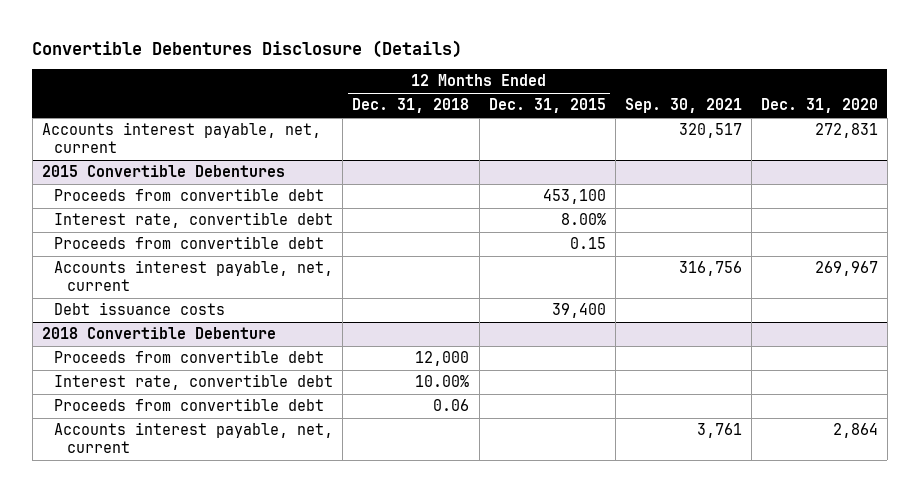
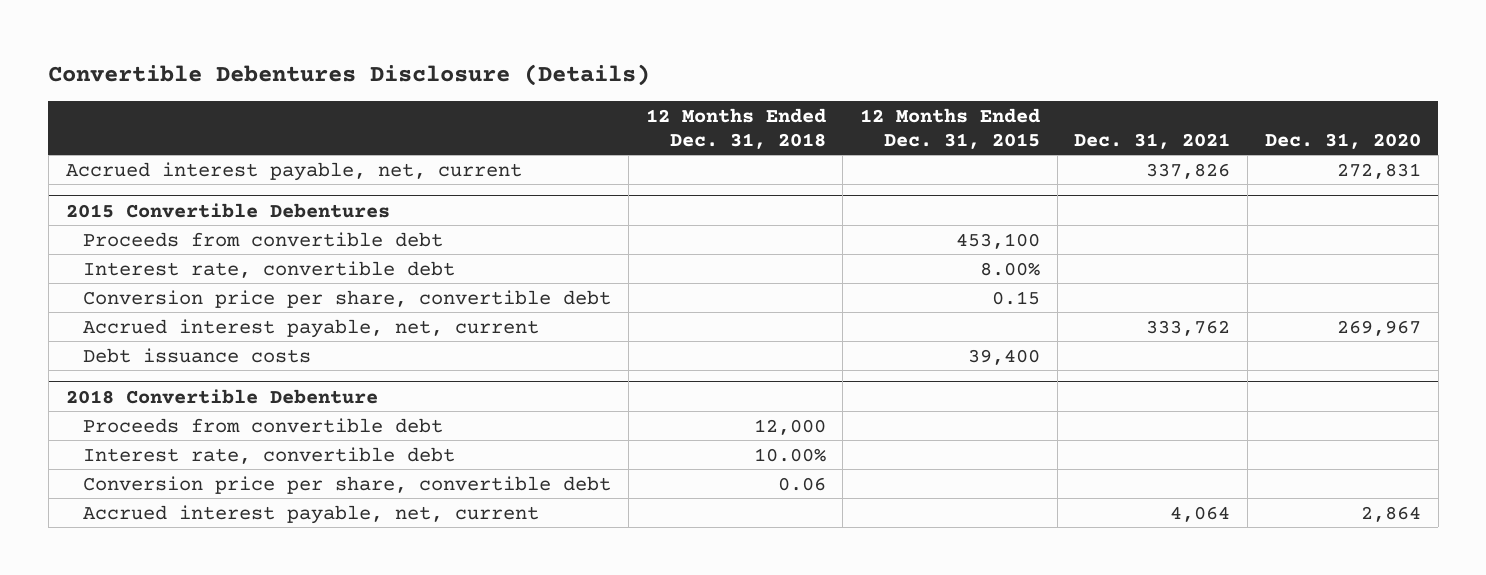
- | 12 Months Ended Dec. 31, 2018 | 12 Months Ended Dec. 31, 2015 | Sep. 30, 2021 | Dec. 31, 2020
+ | 12 Months Ended Dec. 31, 2018 | 12 Months Ended Dec. 31, 2015 | Dec. 31, 2021 | Dec. 31, 2020
- Accounts interest payable, net, current | | | 320,517 | 272,831
+ Accrued interest payable, net, current | | | 337,826 | 272,831
@ 2015 Convertible Debentures
- Proceeds from convertible debt | | 0.15 | |
- Accounts interest payable, net, current | | | 316,756 | 269,967
+ Conversion price per share, convertible debt | | 0.15 | |
+ Accrued interest payable, net, current | | | 333,762 | 269,967
@ 2018 Convertible Debenture
- Proceeds from convertible debt | 0.06 | | |
- Accounts interest payable, net, current | | | 3,761 | 2,864
+ Conversion price per share, convertible debt | 0.06 | | |
+ Accrued interest payable, net, current | | | 4,064 | 2,864

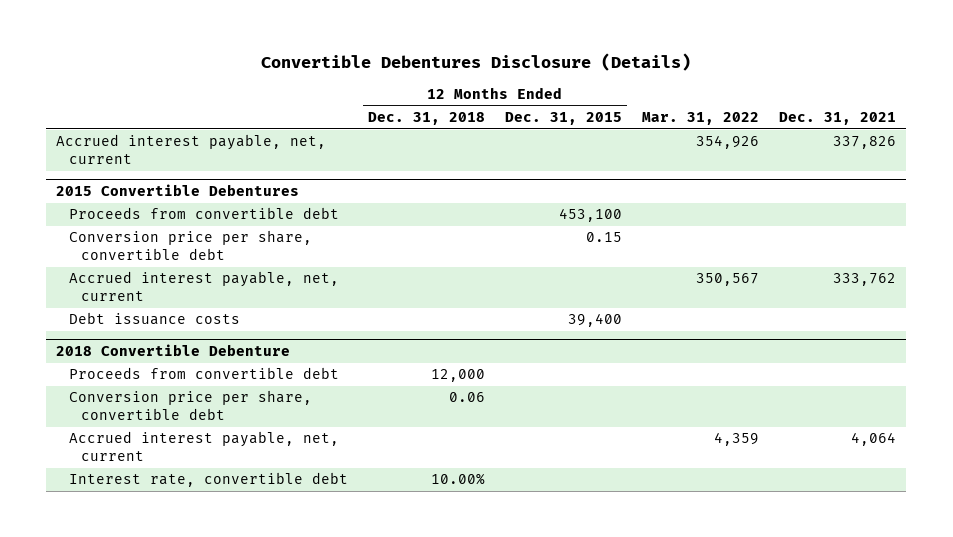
- | 12 Months Ended Dec. 31, 2018 | 12 Months Ended Dec. 31, 2015 | Dec. 31, 2021 | Dec. 31, 2020
+ | 12 Months Ended Dec. 31, 2018 | 12 Months Ended Dec. 31, 2015 | Mar. 31, 2022 | Dec. 31, 2021
@ 2015 Convertible Debentures
- Interest rate, convertible debt | | 8.00% | |
@ 2018 Convertible Debenture
moved down: Interest rate, convertible debt | 10.00% | | |

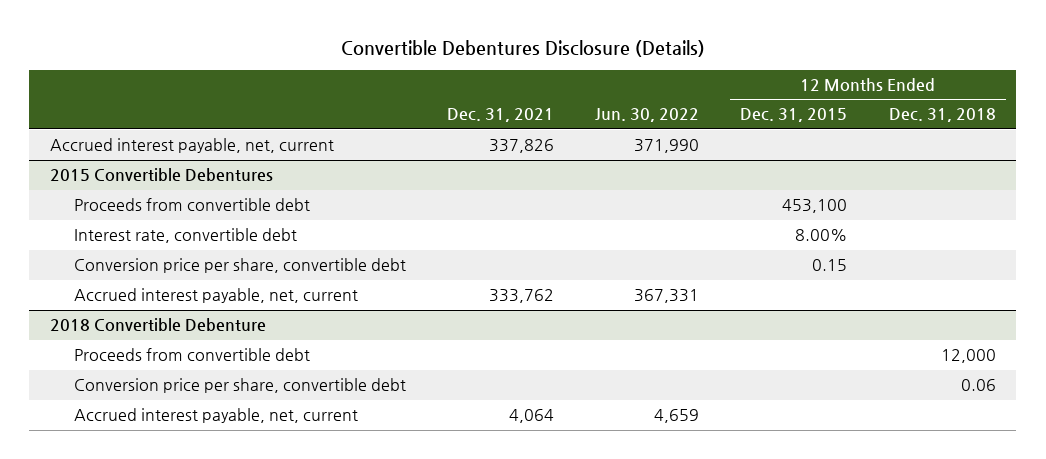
- | 12 Months Ended Dec. 31, 2018 | 12 Months Ended Dec. 31, 2015 | Mar. 31, 2022 | Dec. 31, 2021
+ | Dec. 31, 2021 | Jun. 30, 2022 | 12 Months Ended Dec. 31, 2015 | 12 Months Ended Dec. 31, 2018
@ 2015 Convertible Debentures
+ Interest rate, convertible debt | | | 8.00% |
- Debt issuance costs | | 39,400 | |
@ 2018 Convertible Debenture
- Interest rate, convertible debt | 10.00% | | |

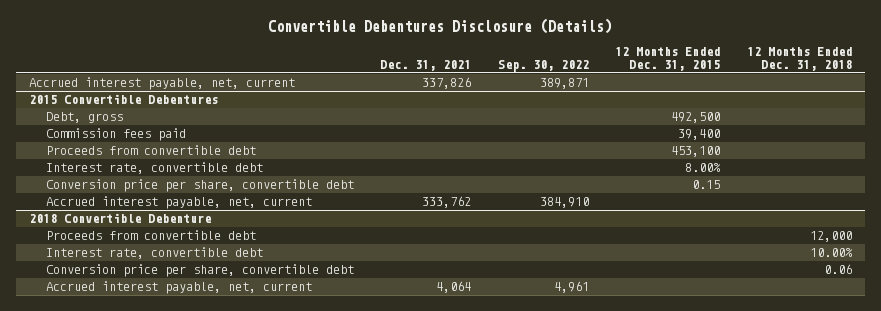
- | Dec. 31, 2021 | Jun. 30, 2022 | 12 Months Ended Dec. 31, 2015 | 12 Months Ended Dec. 31, 2018
+ | Dec. 31, 2021 | Sep. 30, 2022 | 12 Months Ended Dec. 31, 2015 | 12 Months Ended Dec. 31, 2018
@ 2015 Convertible Debentures
+ Debt, gross | | | 492,500 |
+ Commission fees paid | | | 39,400 |
@ 2018 Convertible Debenture
+ Interest rate, convertible debt | | | | 10.00%

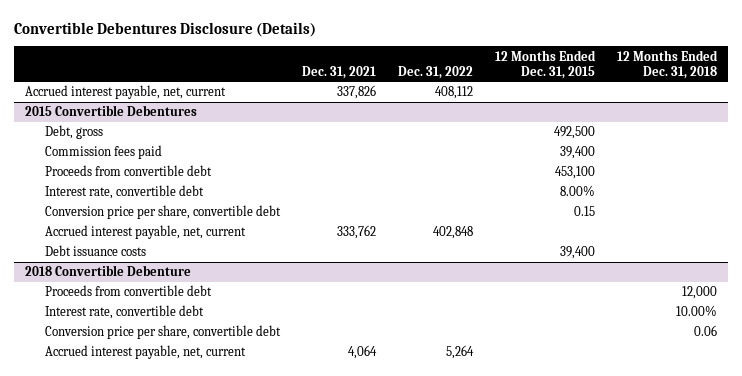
- | Dec. 31, 2021 | Sep. 30, 2022 | 12 Months Ended Dec. 31, 2015 | 12 Months Ended Dec. 31, 2018
+ | Dec. 31, 2021 | Dec. 31, 2022 | 12 Months Ended Dec. 31, 2015 | 12 Months Ended Dec. 31, 2018
@ 2015 Convertible Debentures
+ Debt issuance costs | | | 39,400 |

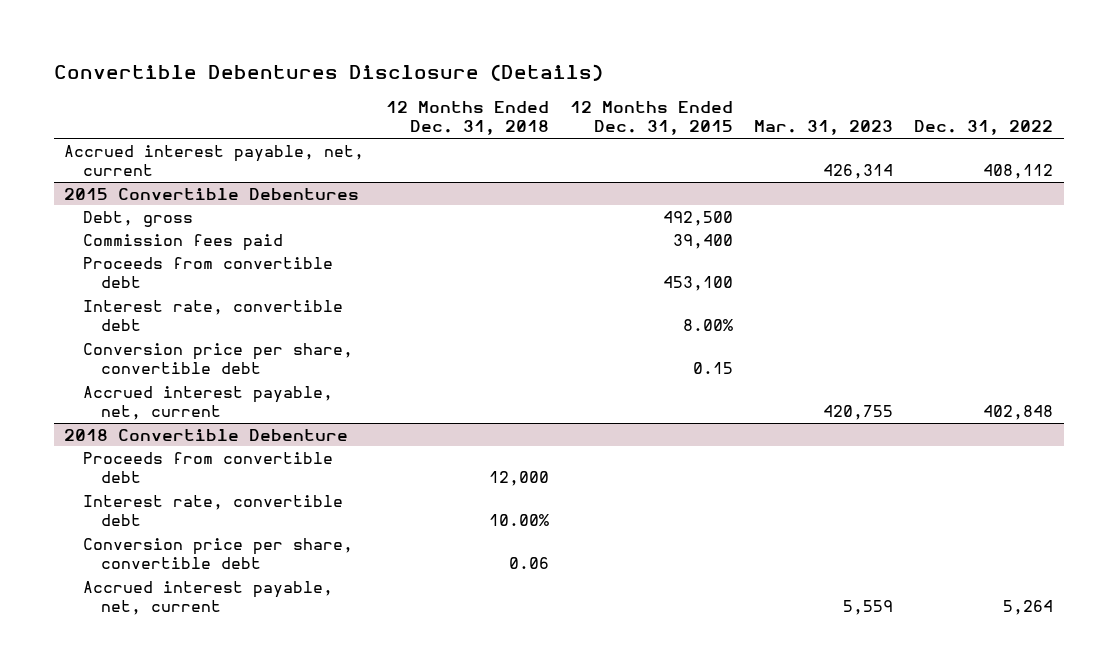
- | Dec. 31, 2021 | Dec. 31, 2022 | 12 Months Ended Dec. 31, 2015 | 12 Months Ended Dec. 31, 2018
+ | 12 Months Ended Dec. 31, 2018 | 12 Months Ended Dec. 31, 2015 | Mar. 31, 2023 | Dec. 31, 2022
@ 2015 Convertible Debentures
- Debt issuance costs | | | 39,400 |

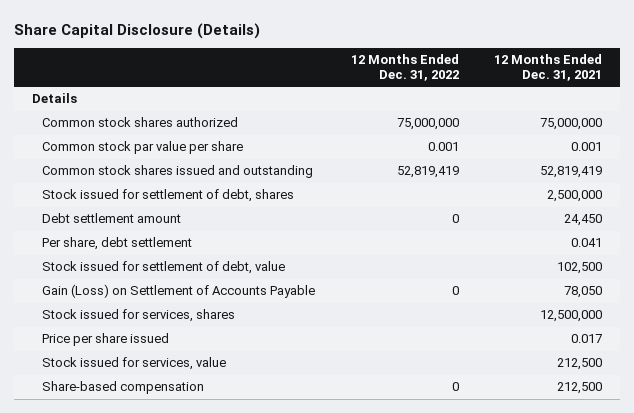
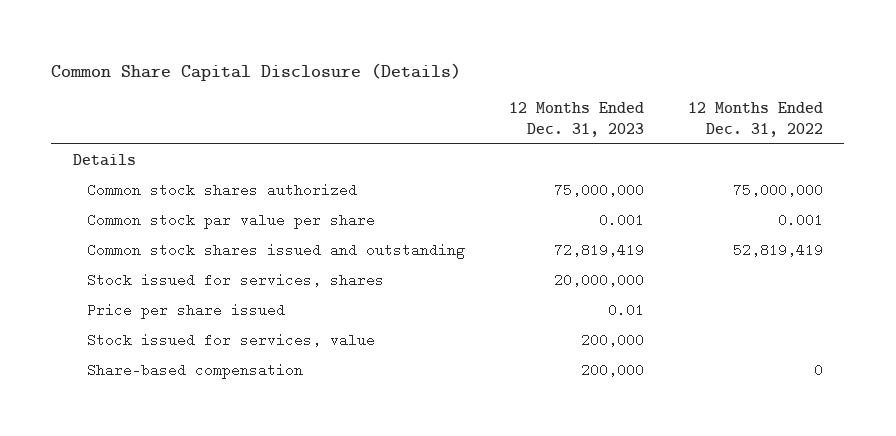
- Share Capital Disclosure (Details)
+ Common Share Capital Disclosure (Details)
- | 12 Months Ended Dec. 31, 2022 | 12 Months Ended Dec. 31, 2021
+ | 12 Months Ended Dec. 31, 2023 | 12 Months Ended Dec. 31, 2022
- Stock issued for settlement of debt, shares | | 2,500,000
- Debt settlement amount | 0 | 24,450
- Per share, debt settlement | | 0.041
- Stock issued for settlement of debt, value | | 102,500
- Gain (Loss) on Settlement of Accounts Payable | 0 | 78,050

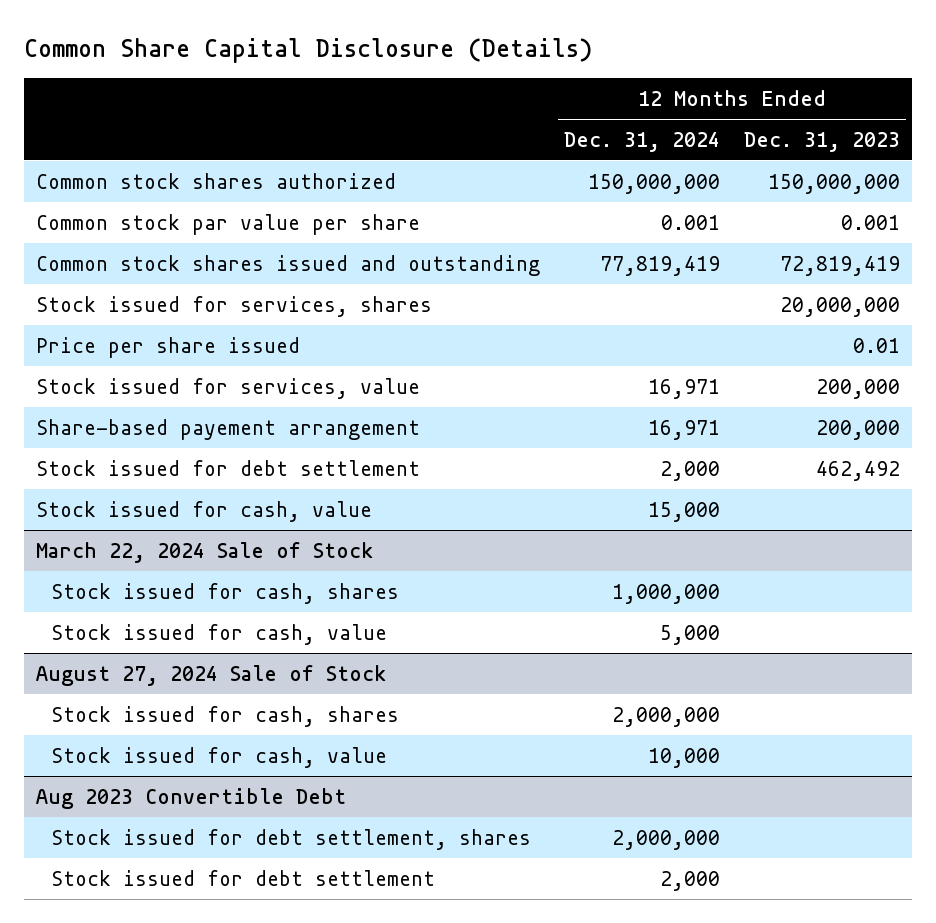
- | 12 Months Ended Dec. 31, 2023 | 12 Months Ended Dec. 31, 2022
+ | 12 Months Ended Dec. 31, 2024 | 12 Months Ended Dec. 31, 2023
- Details
- Common stock shares authorized | 75,000,000 | 75,000,000
+ Common stock shares authorized | 150,000,000 | 150,000,000
- Share-based compensation | 200,000 | 0
+ Share-based payement arrangement | 16,971 | 200,000
+ Stock issued for debt settlement | 2,000 | 462,492
+ Stock issued for cash, value | 15,000 |
+ March 22, 2024 Sale of Stock
+ Stock issued for cash, shares | 1,000,000 |
+ Stock issued for cash, value | 5,000 |
+ August 27, 2024 Sale of Stock
+ Stock issued for cash, shares | 2,000,000 |
+ Stock issued for cash, value | 10,000 |
+ Aug 2023 Convertible Debt
+ Stock issued for debt settlement, shares | 2,000,000 |
+ Stock issued for debt settlement | 2,000 |

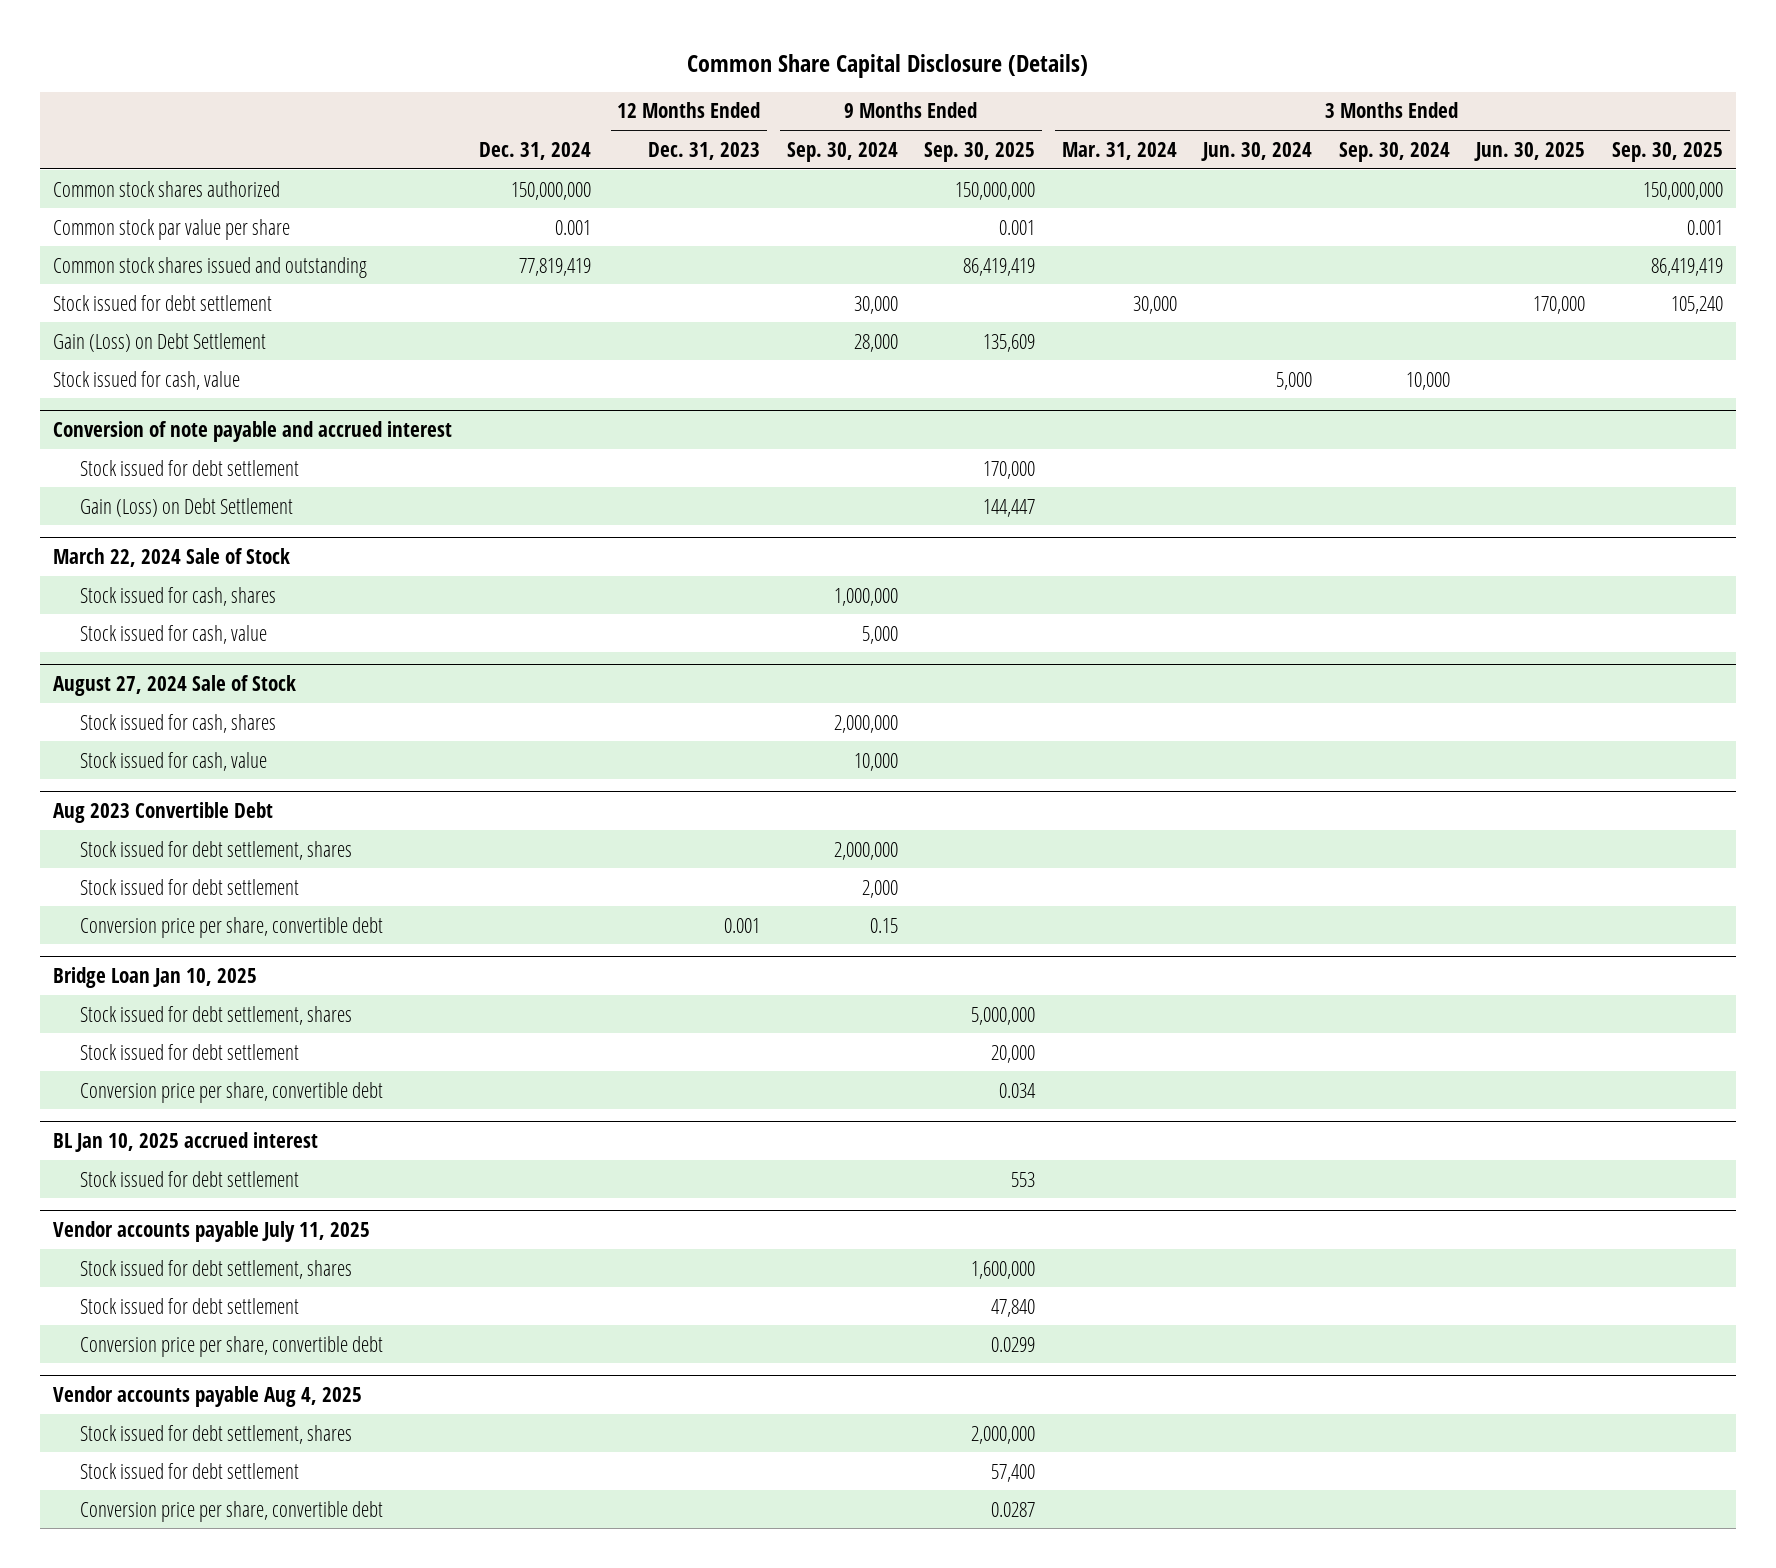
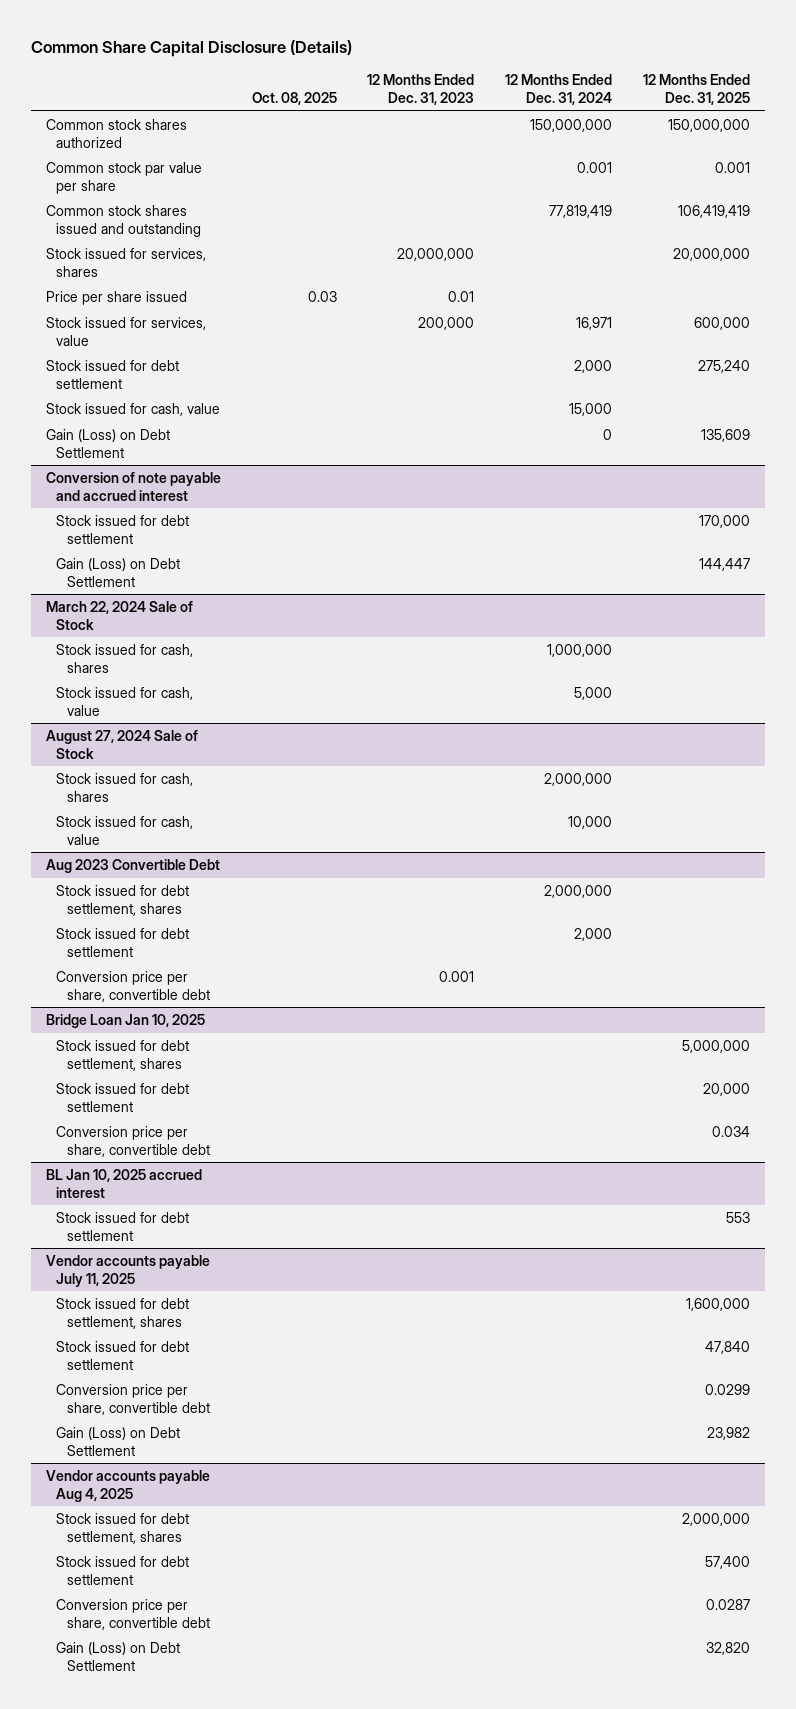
- | Dec. 31, 2024 | 12 Months Ended Dec. 31, 2023 | 9 Months Ended Sep. 30, 2024 | 9 Months Ended Sep. 30, 2025 | 3 Months Ended Mar. 31, 2024 | 3 Months Ended Jun. 30, 2024 | 3 Months Ended Sep. 30, 2024 | 3 Months Ended Jun. 30, 2025 | 3 Months Ended Sep. 30, 2025
+ | Oct. 08, 2025 | 12 Months Ended Dec. 31, 2023 | 12 Months Ended Dec. 31, 2024 | 12 Months Ended Dec. 31, 2025
+ Stock issued for services, shares | | 20,000,000 | | 20,000,000
+ Price per share issued | 0.03 | 0.01 | |
+ Stock issued for services, value | | 200,000 | 16,971 | 600,000
moved down: Gain (Loss) on Debt Settlement | | | 0 | 135,609
@ Vendor accounts payable July 11, 2025
+ Gain (Loss) on Debt Settlement | | | | 23,982
@ Vendor accounts payable Aug 4, 2025
+ Gain (Loss) on Debt Settlement | | | | 32,820

